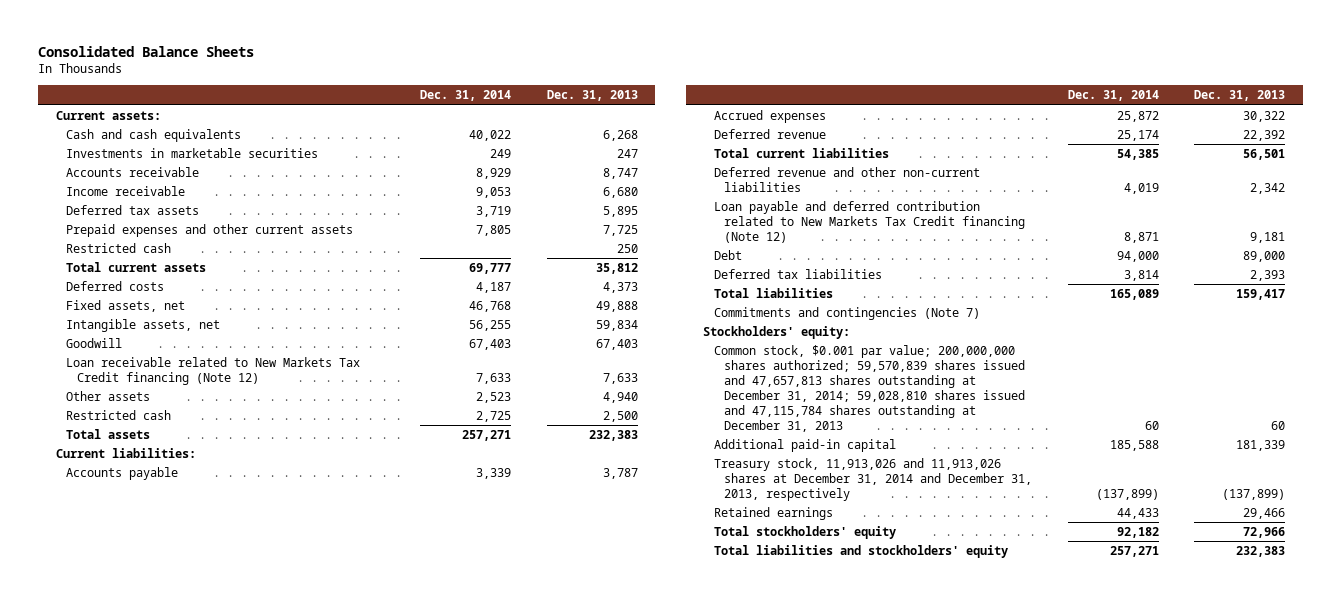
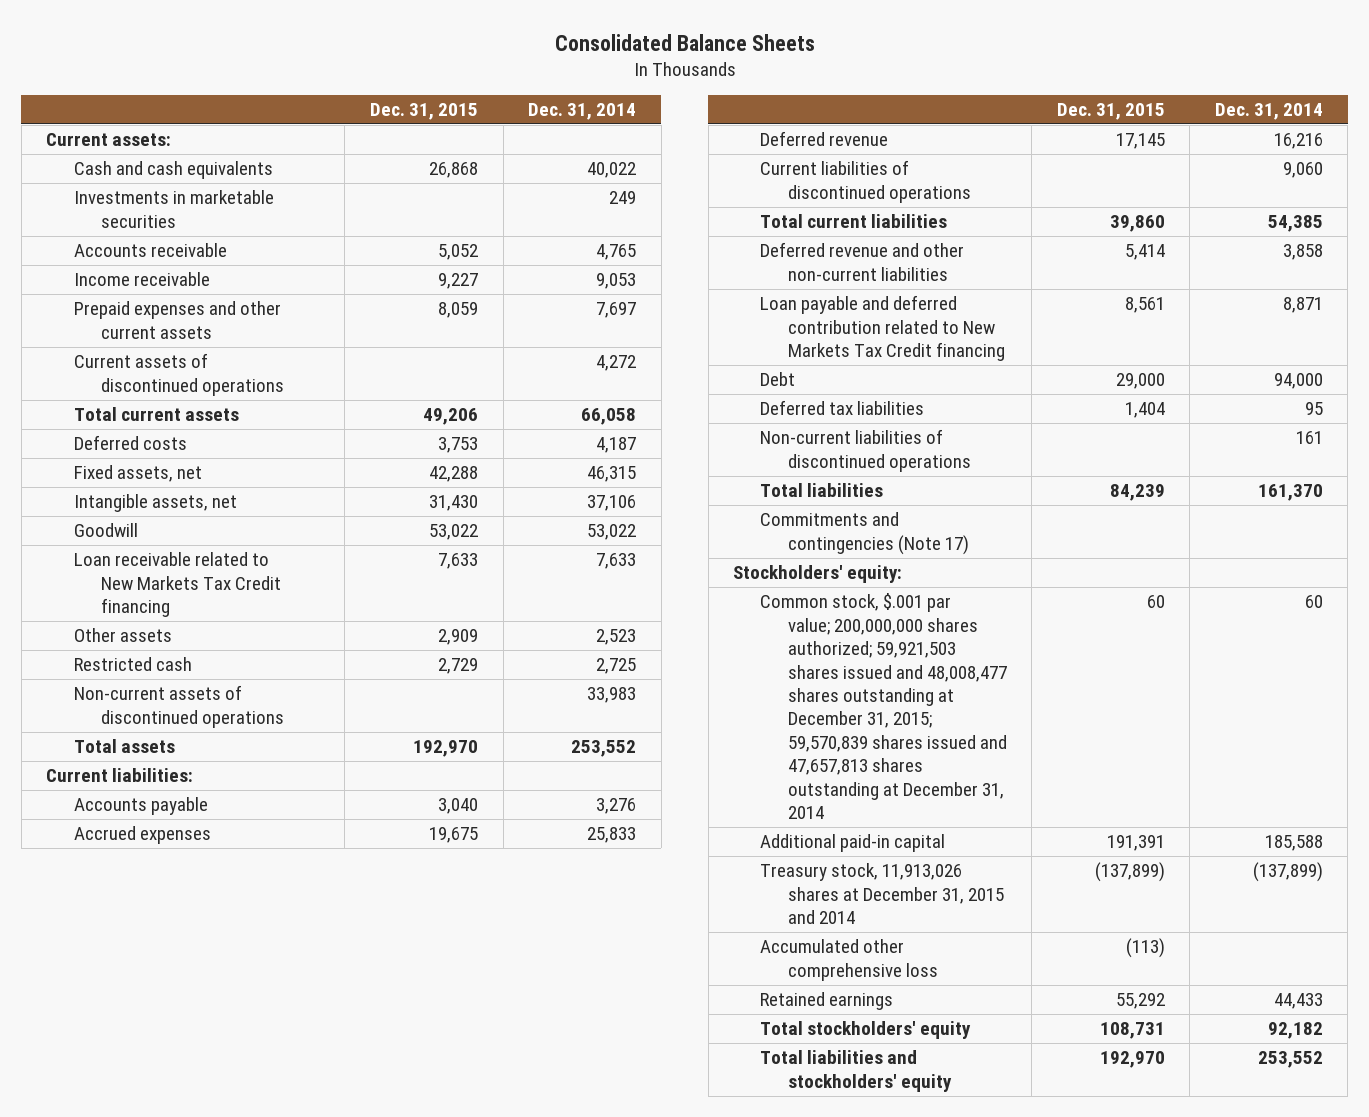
- | Dec. 31, 2014 | Dec. 31, 2013
+ | Dec. 31, 2015 | Dec. 31, 2014
- Accounts receivable | 8,929 | 8,747
+ Accounts receivable | 5,052 | 4,765
- Deferred tax assets | 3,719 | 5,895
- Prepaid expenses and other current assets | 7,805 | 7,725
- Restricted cash | | 250
- Total current assets | 69,777 | 35,812
+ Prepaid expenses and other current assets | 8,059 | 7,697
+ Current assets of discontinued operations | | 4,272
+ Total current assets | 49,206 | 66,058
- Fixed assets, net | 46,768 | 49,888
- Intangible assets, net | 56,255 | 59,834
- Goodwill | 67,403 | 67,403
- Loan receivable related to New Markets Tax Credit financing (Note 12) | 7,633 | 7,633
+ Fixed assets, net | 42,288 | 46,315
+ Intangible assets, net | 31,430 | 37,106
+ Goodwill | 53,022 | 53,022
+ Loan receivable related to New Markets Tax Credit financing | 7,633 | 7,633
- Total assets | 257,271 | 232,383
+ Non-current assets of discontinued operations | | 33,983
+ Total assets | 192,970 | 253,552
- Accounts payable | 3,339 | 3,787
- Accrued expenses | 25,872 | 30,322
- Deferred revenue | 25,174 | 22,392
+ Accounts payable | 3,040 | 3,276
+ Accrued expenses | 19,675 | 25,833
+ Deferred revenue | 17,145 | 16,216
+ Current liabilities of discontinued operations | | 9,060
- Deferred revenue and other non-current liabilities | 4,019 | 2,342
- Loan payable and deferred contribution related to New Markets Tax Credit financing (Note 12) | 8,871 | 9,181
+ Deferred revenue and other non-current liabilities | 5,414 | 3,858
+ Loan payable and deferred contribution related to New Markets Tax Credit financing | 8,561 | 8,871
- Deferred tax liabilities | 3,814 | 2,393
- Total liabilities | 165,089 | 159,417
- Commitments and contingencies (Note 7)
+ Deferred tax liabilities | 1,404 | 95
+ Non-current liabilities of discontinued operations | | 161
+ Total liabilities | 84,239 | 161,370
+ Commitments and contingencies (Note 17)
- Common stock, $0.001 par value; 200,000,000 shares authorized; 59,570,839 shares issued and 47,657,813 shares outstanding at December 31, 2014; 59,028,810 shares issued and 47,115,784 shares outstanding at December 31, 2013 | 60 | 60
+ Common stock, $.001 par value; 200,000,000 shares authorized; 59,921,503 shares issued and 48,008,477 shares outstanding at December 31, 2015; 59,570,839 shares issued and 47,657,813 shares outstanding at December 31, 2014 | 60 | 60
- Treasury stock, 11,913,026 and 11,913,026 shares at December 31, 2014 and December 31, 2013, respectively | (137,899) | (137,899)
+ Treasury stock, 11,913,026 shares at December 31, 2015 and 2014 | (137,899) | (137,899)
+ Accumulated other comprehensive loss | (113) |
- Total liabilities and stockholders' equity | 257,271 | 232,383
+ Total liabilities and stockholders' equity | 192,970 | 253,552

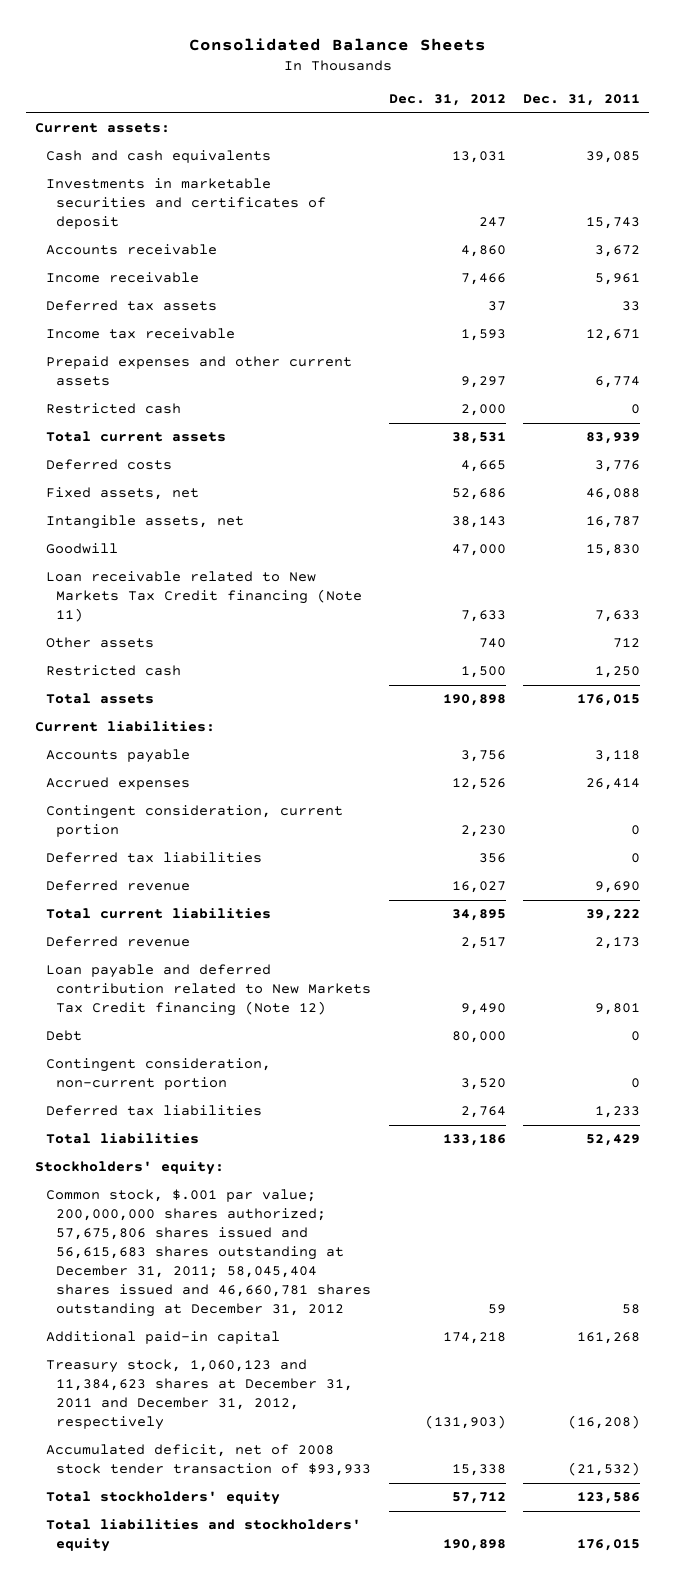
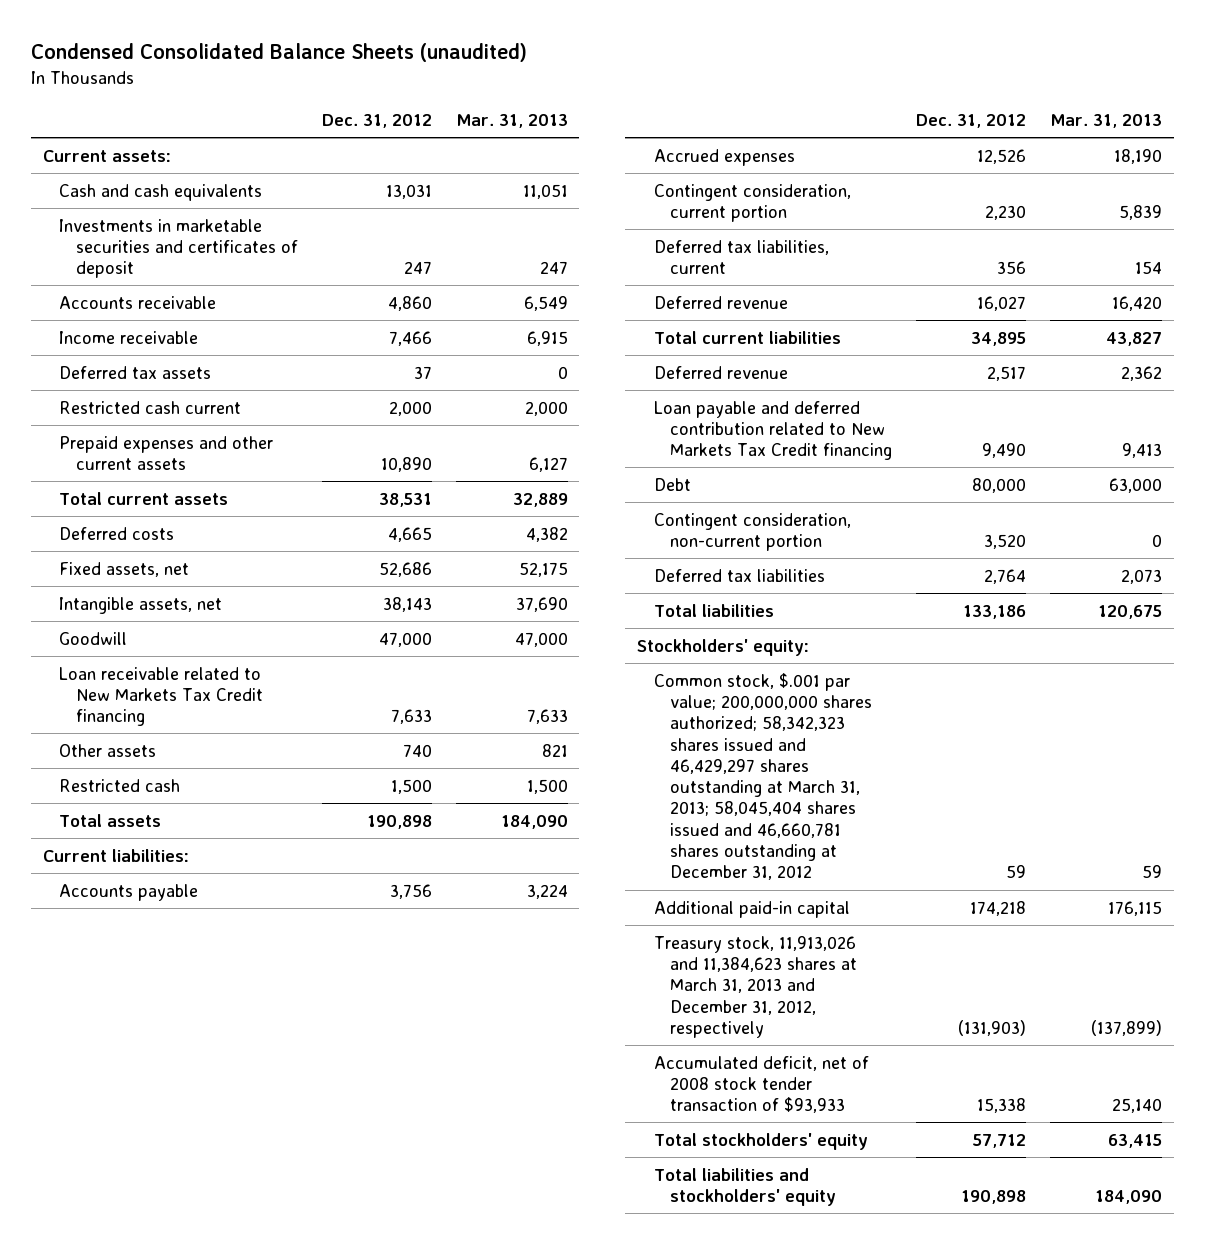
- Consolidated Balance Sheets
+ Condensed Consolidated Balance Sheets (unaudited)
- | Dec. 31, 2012 | Dec. 31, 2011
+ | Dec. 31, 2012 | Mar. 31, 2013
- Income tax receivable | 1,593 | 12,671
- Prepaid expenses and other current assets | 9,297 | 6,774
- Restricted cash | 2,000 | 0
+ Restricted cash current | 2,000 | 2,000
+ Prepaid expenses and other current assets | 10,890 | 6,127
- Loan receivable related to New Markets Tax Credit financing (Note 11) | 7,633 | 7,633
+ Loan receivable related to New Markets Tax Credit financing | 7,633 | 7,633
- Deferred tax liabilities | 356 | 0
+ Deferred tax liabilities, current | 356 | 154
- Loan payable and deferred contribution related to New Markets Tax Credit financing (Note 12) | 9,490 | 9,801
+ Loan payable and deferred contribution related to New Markets Tax Credit financing | 9,490 | 9,413
- Common stock, $.001 par value; 200,000,000 shares authorized; 57,675,806 shares issued and 56,615,683 shares outstanding at December 31, 2011; 58,045,404 shares issued and 46,660,781 shares outstanding at December 31, 2012 | 59 | 58
+ Common stock, $.001 par value; 200,000,000 shares authorized; 58,342,323 shares issued and 46,429,297 shares outstanding at March 31, 2013; 58,045,404 shares issued and 46,660,781 shares outstanding at December 31, 2012 | 59 | 59
- Treasury stock, 1,060,123 and 11,384,623 shares at December 31, 2011 and December 31, 2012, respectively | (131,903) | (16,208)
+ Treasury stock, 11,913,026 and 11,384,623 shares at March 31, 2013 and December 31, 2012, respectively | (131,903) | (137,899)

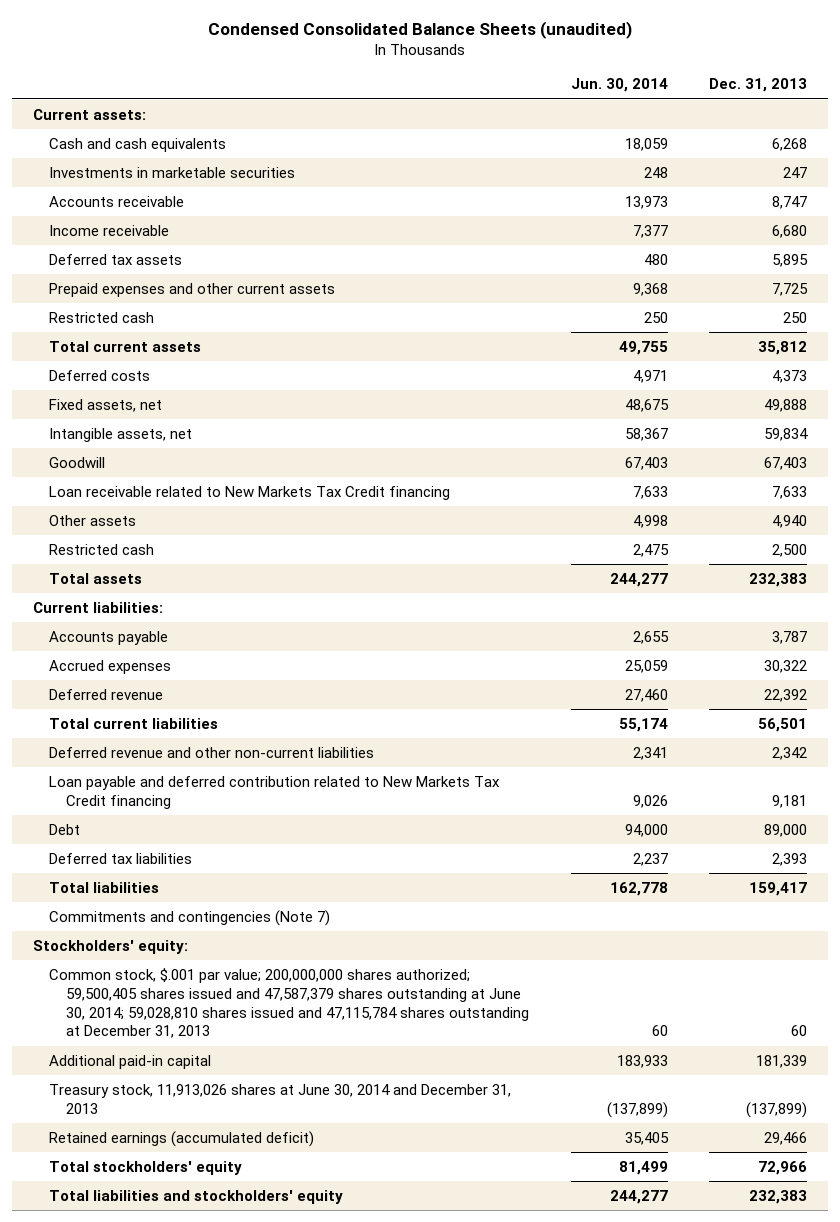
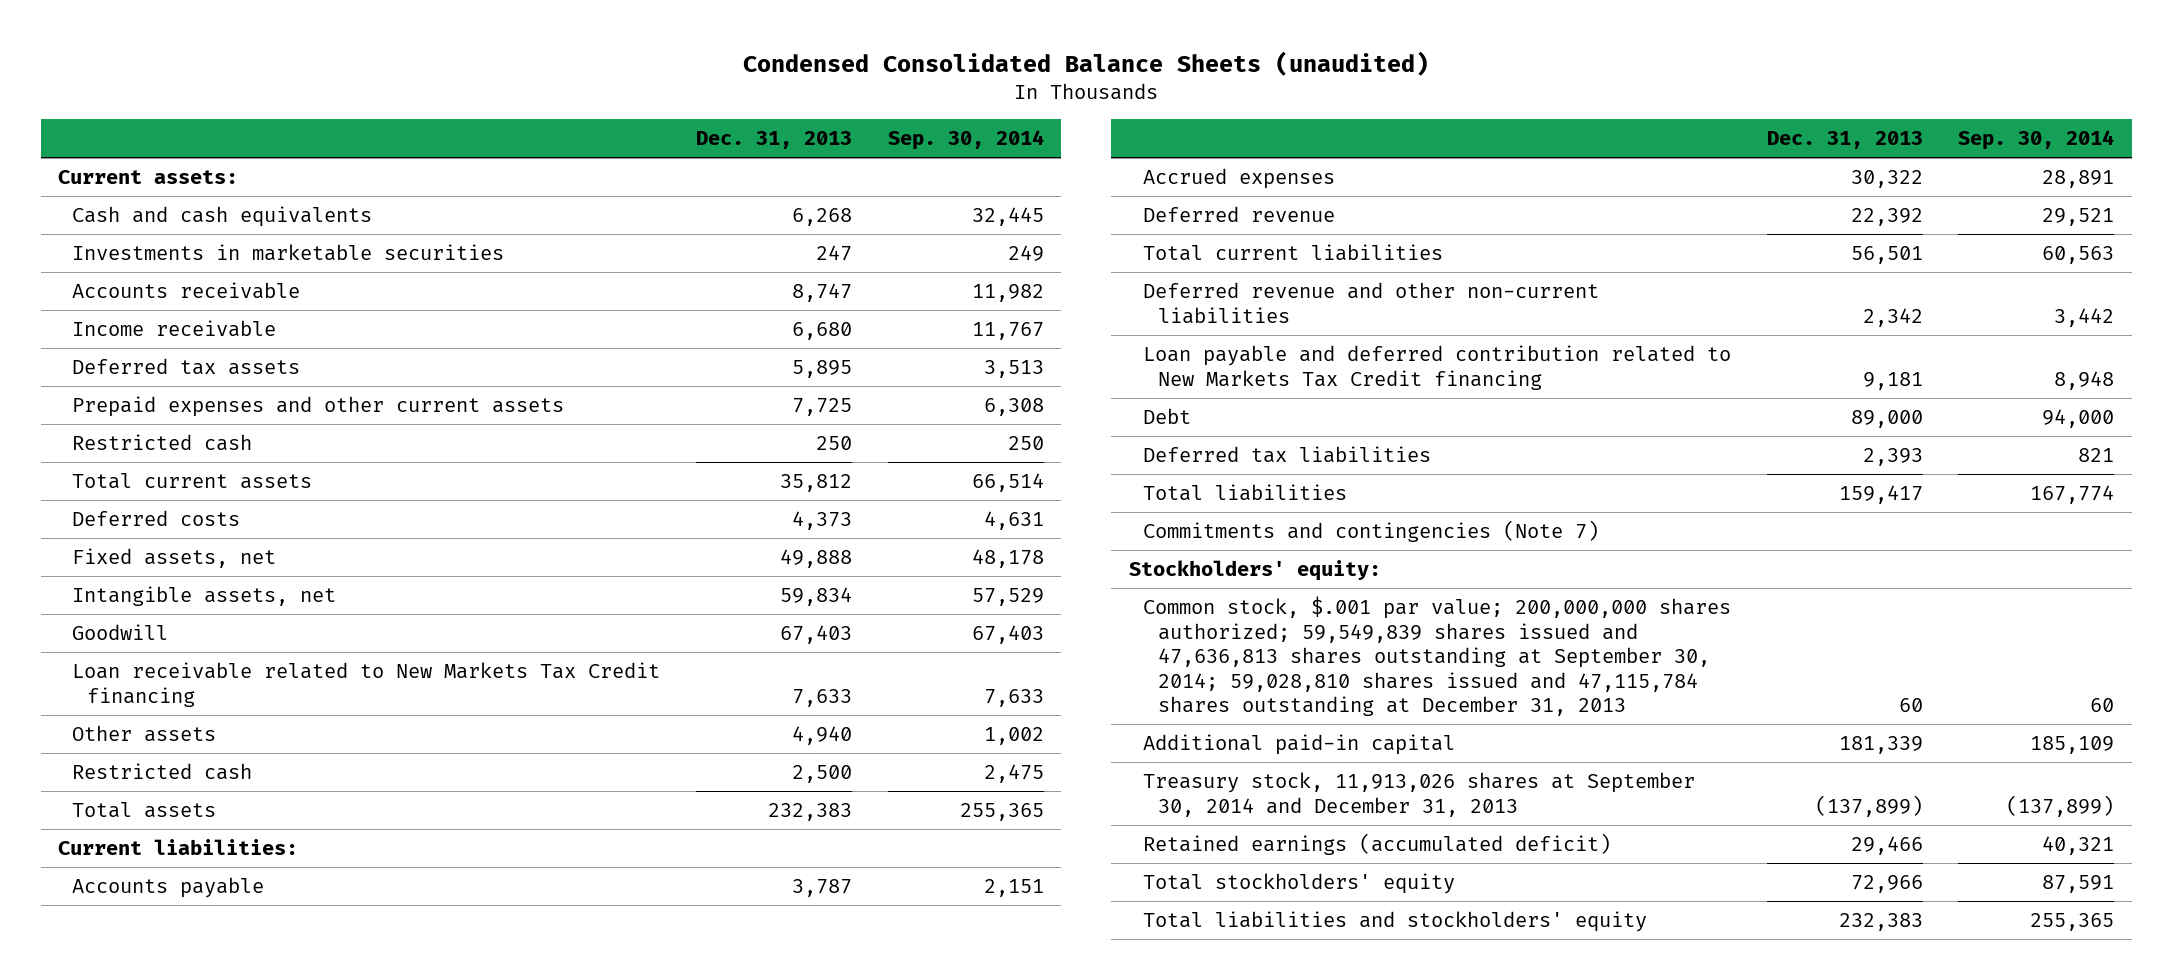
- | Jun. 30, 2014 | Dec. 31, 2013
+ | Dec. 31, 2013 | Sep. 30, 2014
- Common stock, $.001 par value; 200,000,000 shares authorized; 59,500,405 shares issued and 47,587,379 shares outstanding at June 30, 2014; 59,028,810 shares issued and 47,115,784 shares outstanding at December 31, 2013 | 60 | 60
+ Common stock, $.001 par value; 200,000,000 shares authorized; 59,549,839 shares issued and 47,636,813 shares outstanding at September 30, 2014; 59,028,810 shares issued and 47,115,784 shares outstanding at December 31, 2013 | 60 | 60
- Treasury stock, 11,913,026 shares at June 30, 2014 and December 31, 2013 | (137,899) | (137,899)
+ Treasury stock, 11,913,026 shares at September 30, 2014 and December 31, 2013 | (137,899) | (137,899)

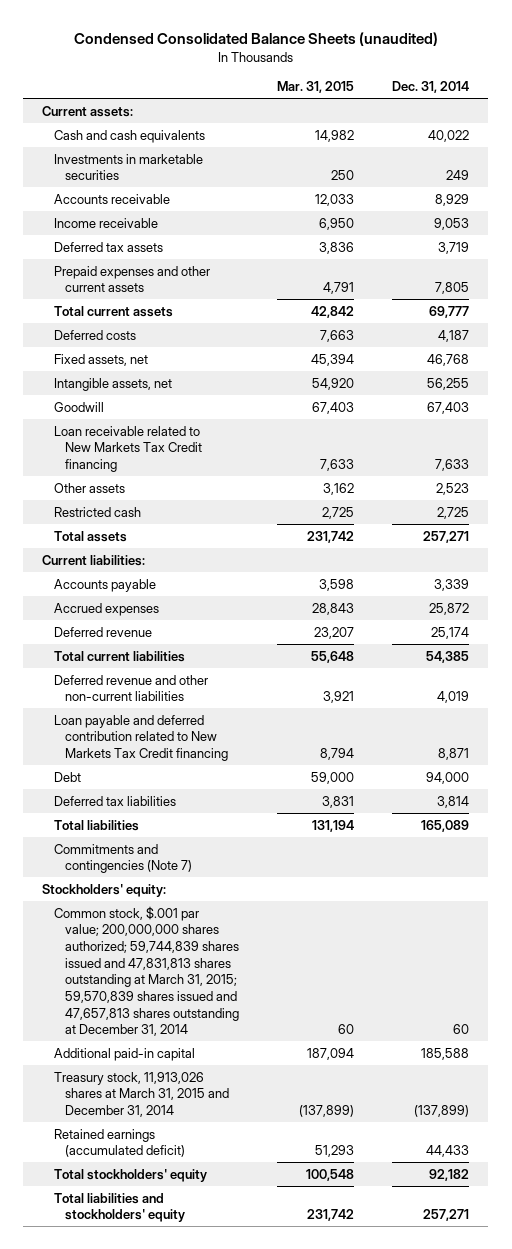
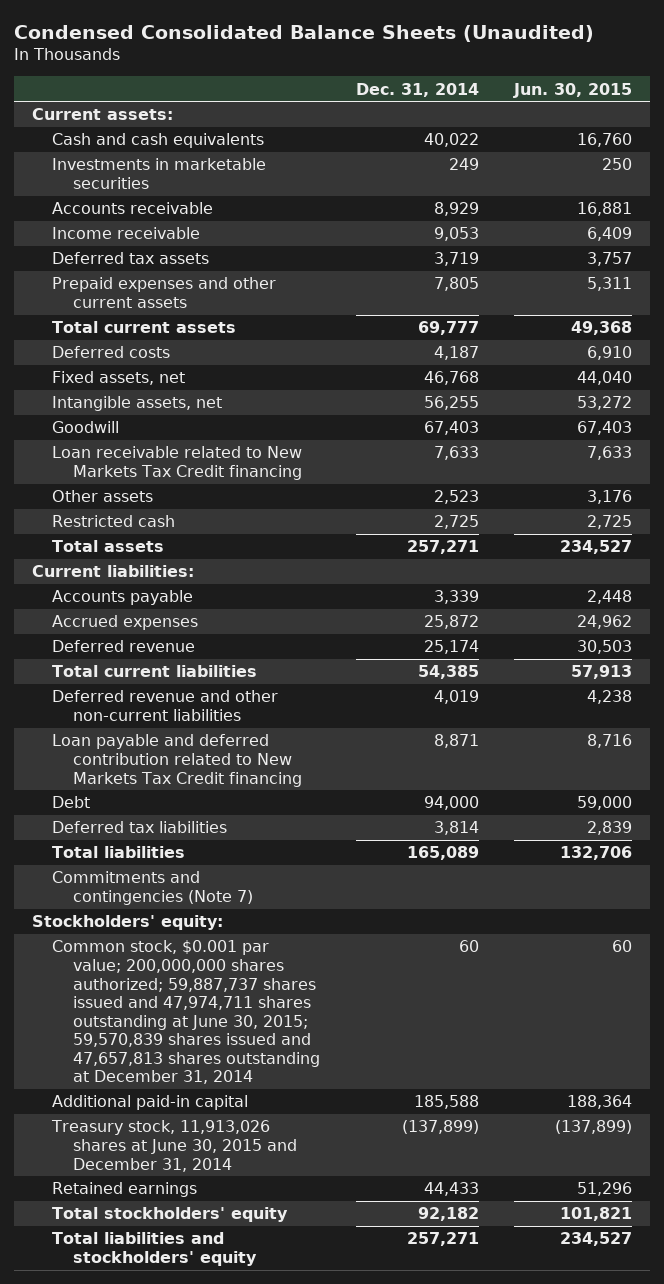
- Condensed Consolidated Balance Sheets (unaudited)
+ Condensed Consolidated Balance Sheets (Unaudited)
- | Mar. 31, 2015 | Dec. 31, 2014
+ | Dec. 31, 2014 | Jun. 30, 2015
- Common stock, $.001 par value; 200,000,000 shares authorized; 59,744,839 shares issued and 47,831,813 shares outstanding at March 31, 2015; 59,570,839 shares issued and 47,657,813 shares outstanding at December 31, 2014 | 60 | 60
+ Common stock, $0.001 par value; 200,000,000 shares authorized; 59,887,737 shares issued and 47,974,711 shares outstanding at June 30, 2015; 59,570,839 shares issued and 47,657,813 shares outstanding at December 31, 2014 | 60 | 60
- Treasury stock, 11,913,026 shares at March 31, 2015 and December 31, 2014 | (137,899) | (137,899)
- Retained earnings (accumulated deficit) | 51,293 | 44,433
+ Treasury stock, 11,913,026 shares at June 30, 2015 and December 31, 2014 | (137,899) | (137,899)
+ Retained earnings | 44,433 | 51,296

